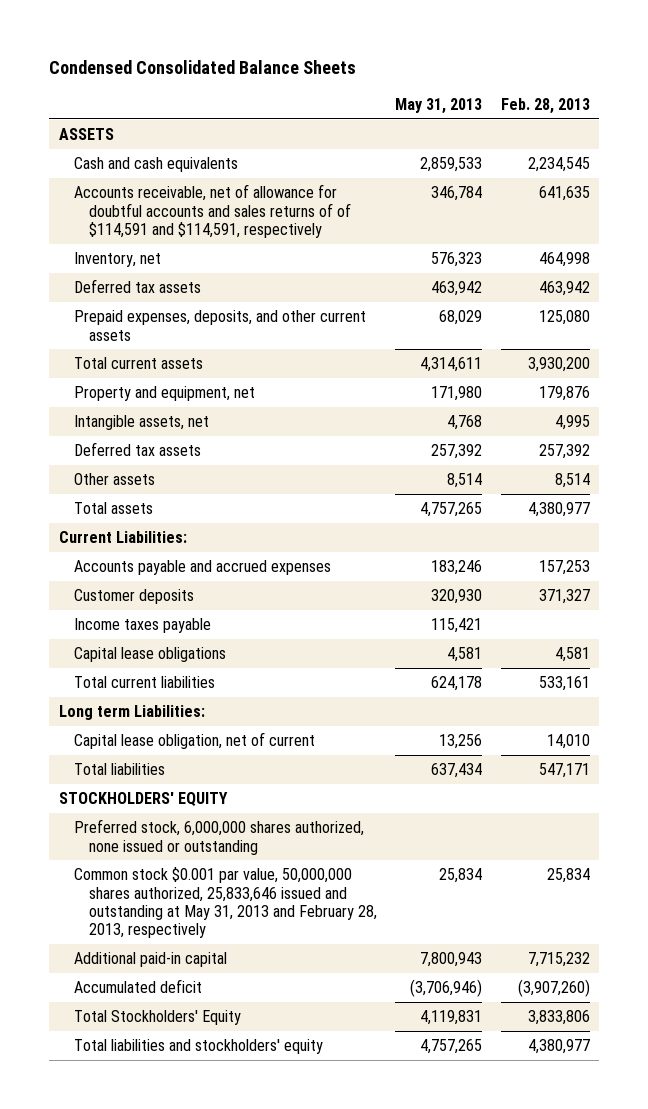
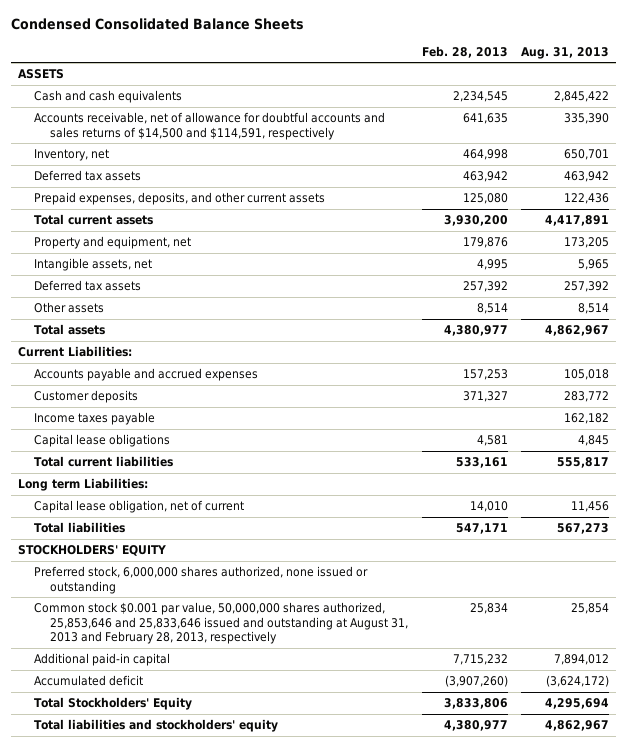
- | May 31, 2013 | Feb. 28, 2013
+ | Feb. 28, 2013 | Aug. 31, 2013
- Accounts receivable, net of allowance for doubtful accounts and sales returns of of $114,591 and $114,591, respectively | 346,784 | 641,635
+ Accounts receivable, net of allowance for doubtful accounts and sales returns of $14,500 and $114,591, respectively | 641,635 | 335,390
- Common stock $0.001 par value, 50,000,000 shares authorized, 25,833,646 issued and outstanding at May 31, 2013 and February 28, 2013, respectively | 25,834 | 25,834
+ Common stock $0.001 par value, 50,000,000 shares authorized, 25,853,646 and 25,833,646 issued and outstanding at August 31, 2013 and February 28, 2013, respectively | 25,834 | 25,854

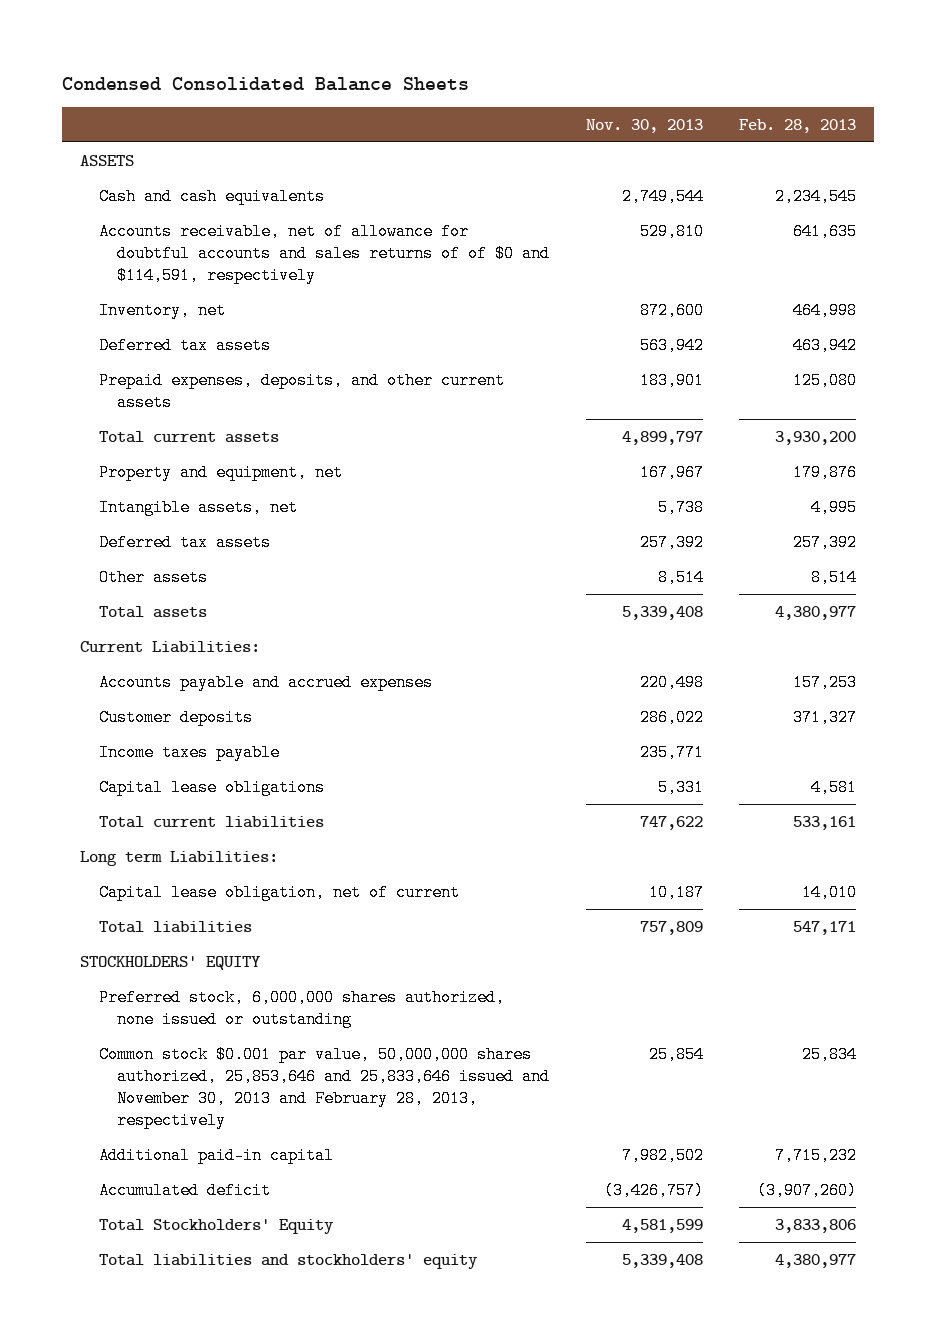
- | Feb. 28, 2013 | Aug. 31, 2013
+ | Nov. 30, 2013 | Feb. 28, 2013
- Accounts receivable, net of allowance for doubtful accounts and sales returns of $14,500 and $114,591, respectively | 641,635 | 335,390
+ Accounts receivable, net of allowance for doubtful accounts and sales returns of of $0 and $114,591, respectively | 529,810 | 641,635
- Common stock $0.001 par value, 50,000,000 shares authorized, 25,853,646 and 25,833,646 issued and outstanding at August 31, 2013 and February 28, 2013, respectively | 25,834 | 25,854
+ Common stock $0.001 par value, 50,000,000 shares authorized, 25,853,646 and 25,833,646 issued and November 30, 2013 and February 28, 2013, respectively | 25,854 | 25,834

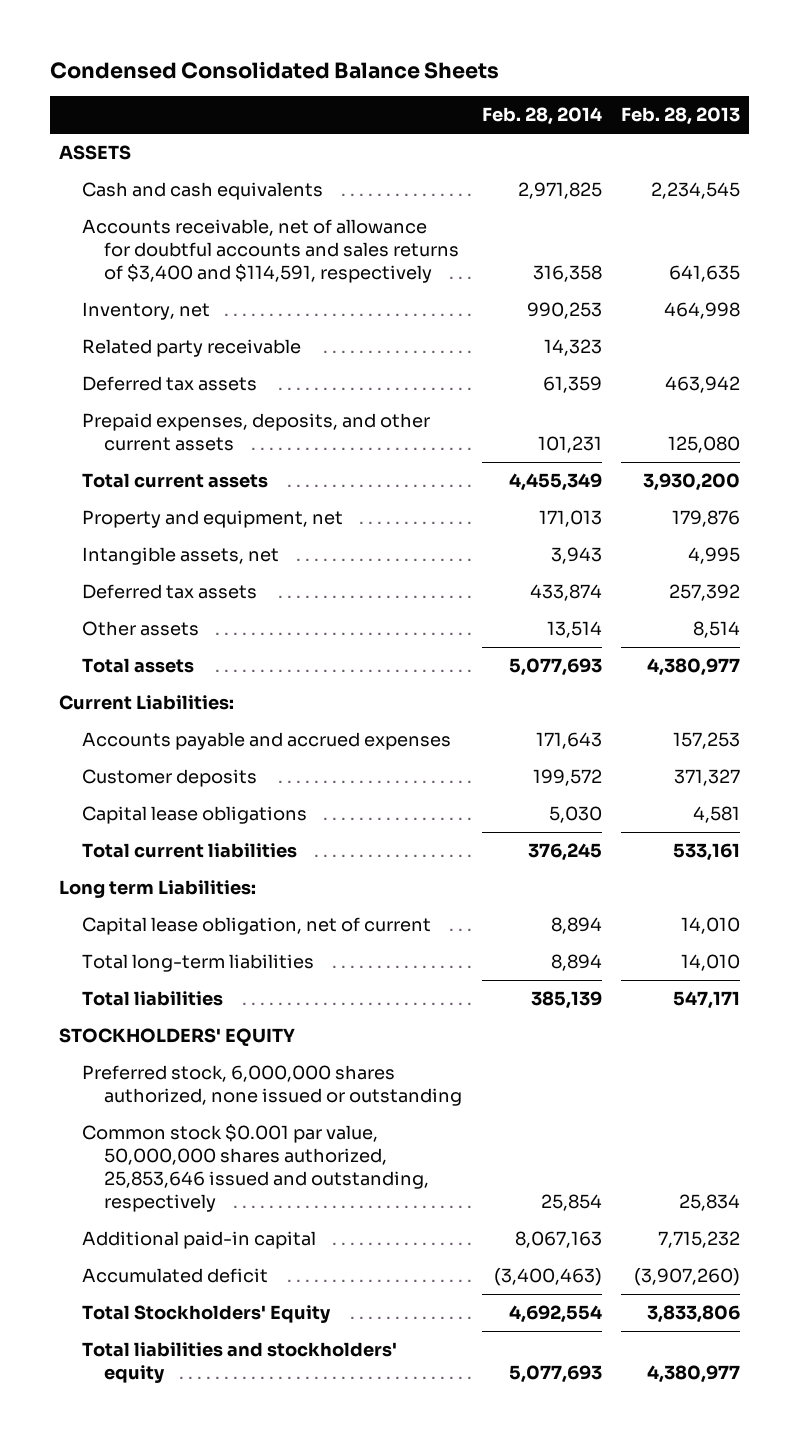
- | Nov. 30, 2013 | Feb. 28, 2013
+ | Feb. 28, 2014 | Feb. 28, 2013
- Accounts receivable, net of allowance for doubtful accounts and sales returns of of $0 and $114,591, respectively | 529,810 | 641,635
+ Accounts receivable, net of allowance for doubtful accounts and sales returns of $3,400 and $114,591, respectively | 316,358 | 641,635
+ Related party receivable | 14,323 |
- Income taxes payable | 235,771 |
+ Total long-term liabilities | 8,894 | 14,010
- Common stock $0.001 par value, 50,000,000 shares authorized, 25,853,646 and 25,833,646 issued and November 30, 2013 and February 28, 2013, respectively | 25,854 | 25,834
+ Common stock $0.001 par value, 50,000,000 shares authorized, 25,853,646 issued and outstanding, respectively | 25,854 | 25,834

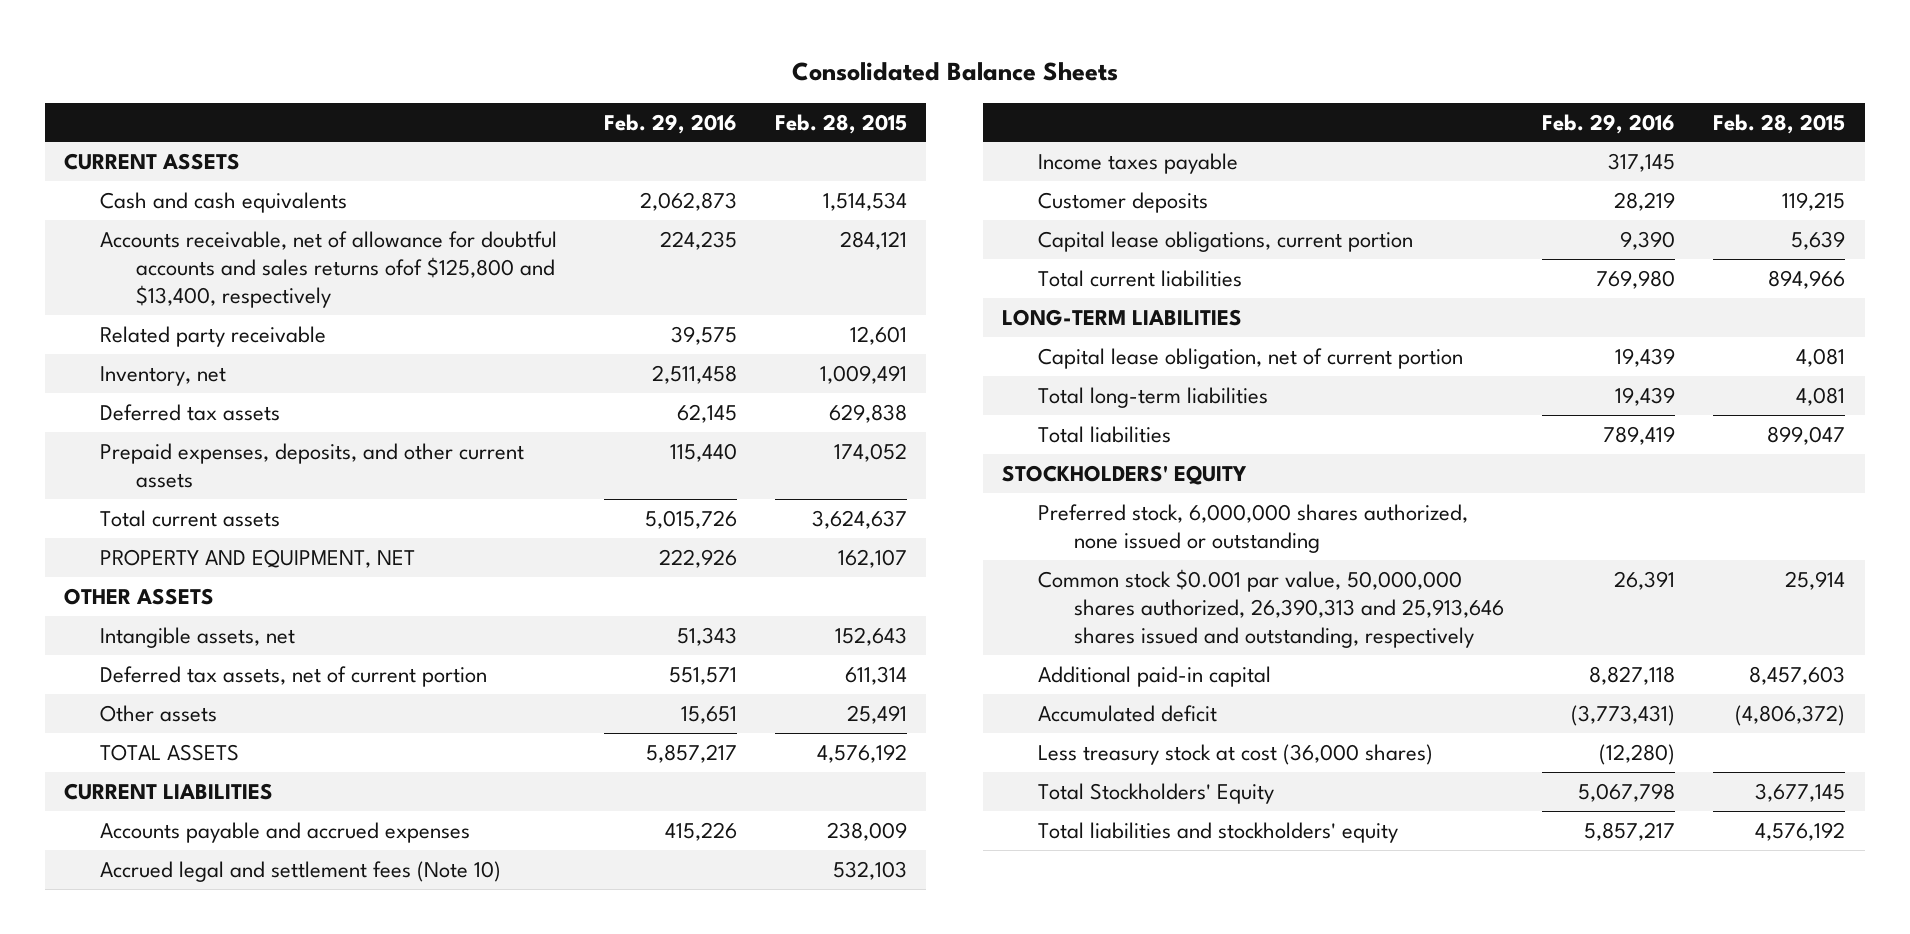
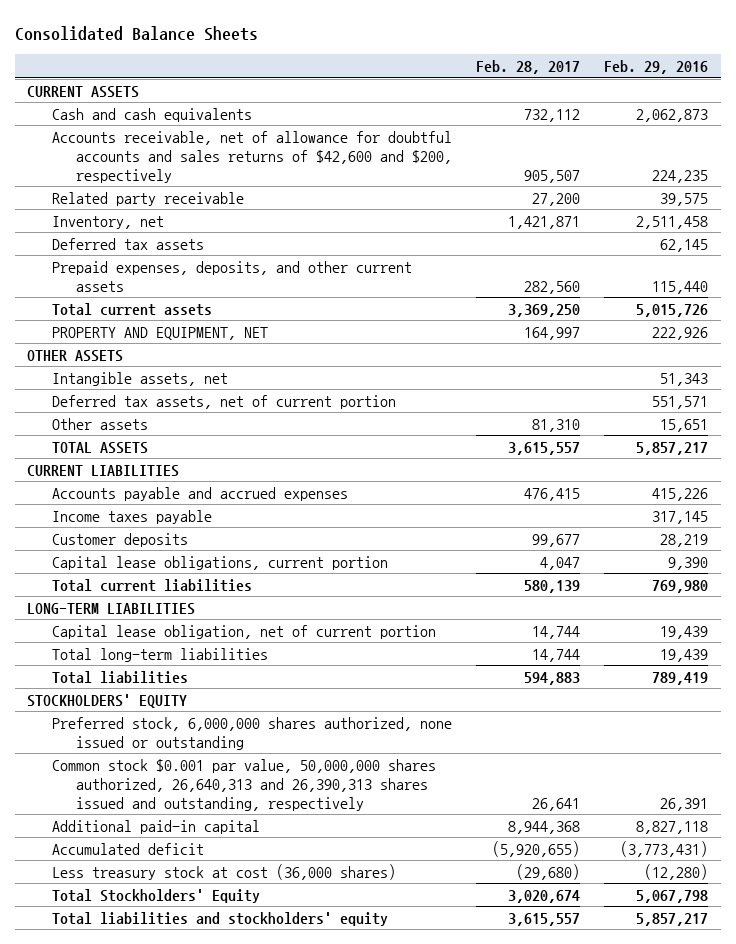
- | Feb. 29, 2016 | Feb. 28, 2015
+ | Feb. 28, 2017 | Feb. 29, 2016
- Accounts receivable, net of allowance for doubtful accounts and sales returns ofof $125,800 and $13,400, respectively | 224,235 | 284,121
+ Accounts receivable, net of allowance for doubtful accounts and sales returns of $42,600 and $200, respectively | 905,507 | 224,235
- Accrued legal and settlement fees (Note 10) | | 532,103
- Common stock $0.001 par value, 50,000,000 shares authorized, 26,390,313 and 25,913,646 shares issued and outstanding, respectively | 26,391 | 25,914
+ Common stock $0.001 par value, 50,000,000 shares authorized, 26,640,313 and 26,390,313 shares issued and outstanding, respectively | 26,641 | 26,391

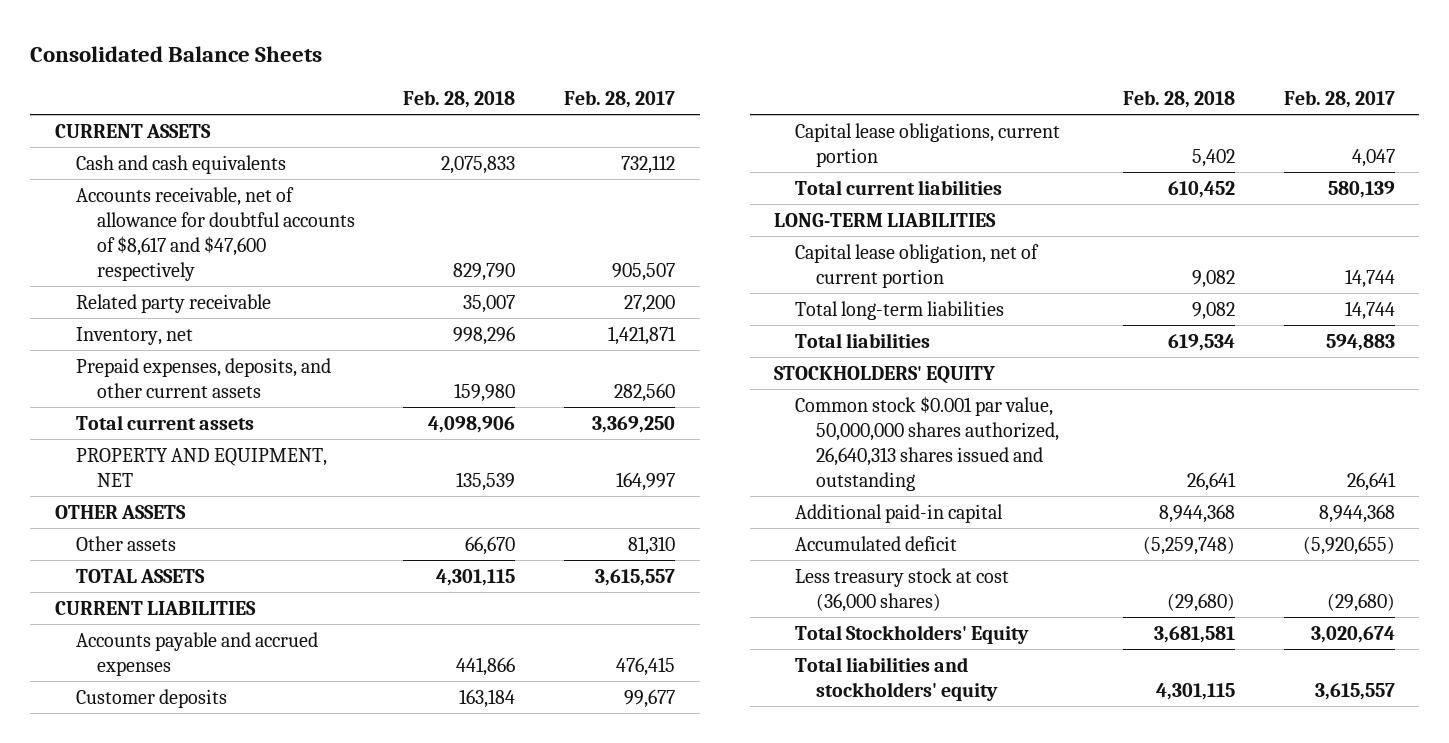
- | Feb. 28, 2017 | Feb. 29, 2016
+ | Feb. 28, 2018 | Feb. 28, 2017
- Accounts receivable, net of allowance for doubtful accounts and sales returns of $42,600 and $200, respectively | 905,507 | 224,235
+ Accounts receivable, net of allowance for doubtful accounts of $8,617 and $47,600 respectively | 829,790 | 905,507
- Deferred tax assets | | 62,145
- Intangible assets, net | | 51,343
- Deferred tax assets, net of current portion | | 551,571
- Income taxes payable | | 317,145
- Preferred stock, 6,000,000 shares authorized, none issued or outstanding
- Common stock $0.001 par value, 50,000,000 shares authorized, 26,640,313 and 26,390,313 shares issued and outstanding, respectively | 26,641 | 26,391
+ Common stock $0.001 par value, 50,000,000 shares authorized, 26,640,313 shares issued and outstanding | 26,641 | 26,641

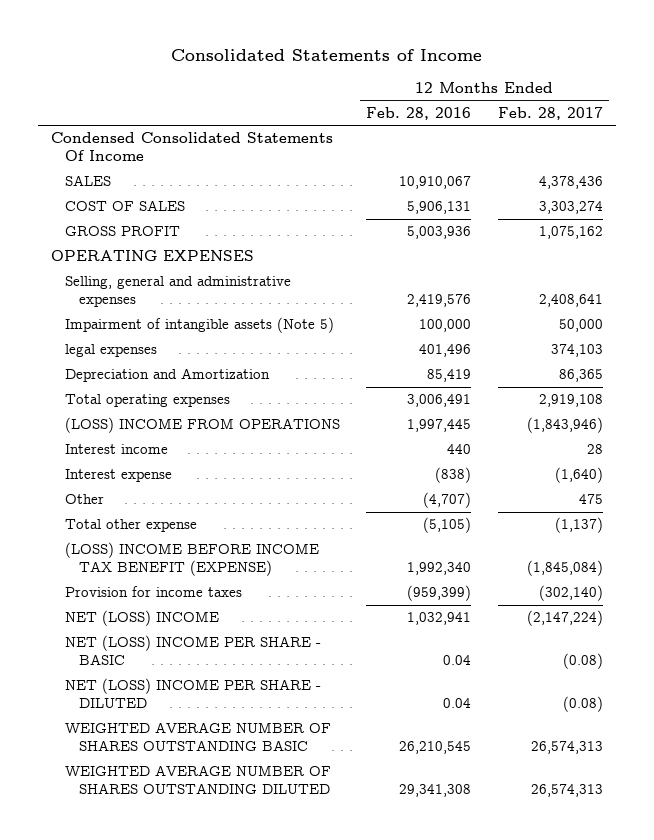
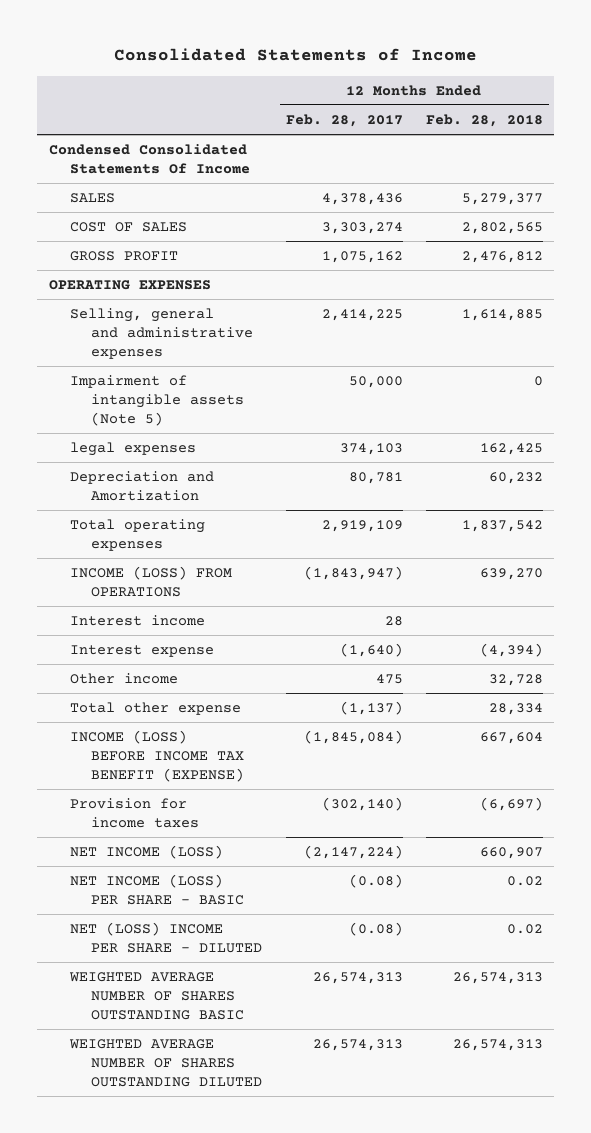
- | 12 Months Ended Feb. 28, 2016 | 12 Months Ended Feb. 28, 2017
+ | 12 Months Ended Feb. 28, 2017 | 12 Months Ended Feb. 28, 2018
- Selling, general and administrative expenses | 2,419,576 | 2,408,641
+ Selling, general and administrative expenses | 2,414,225 | 1,614,885
- Depreciation and Amortization | 85,419 | 86,365
- Total operating expenses | 3,006,491 | 2,919,108
- (LOSS) INCOME FROM OPERATIONS | 1,997,445 | (1,843,946)
+ Depreciation and Amortization | 80,781 | 60,232
+ Total operating expenses | 2,919,109 | 1,837,542
+ INCOME (LOSS) FROM OPERATIONS | (1,843,947) | 639,270
- Other | (4,707) | 475
+ Other income | 475 | 32,728
- (LOSS) INCOME BEFORE INCOME TAX BENEFIT (EXPENSE) | 1,992,340 | (1,845,084)
+ INCOME (LOSS) BEFORE INCOME TAX BENEFIT (EXPENSE) | (1,845,084) | 667,604
- NET (LOSS) INCOME | 1,032,941 | (2,147,224)
- NET (LOSS) INCOME PER SHARE - BASIC | 0.04 | (0.08)
+ NET INCOME (LOSS) | (2,147,224) | 660,907
+ NET INCOME (LOSS) PER SHARE - BASIC | (0.08) | 0.02

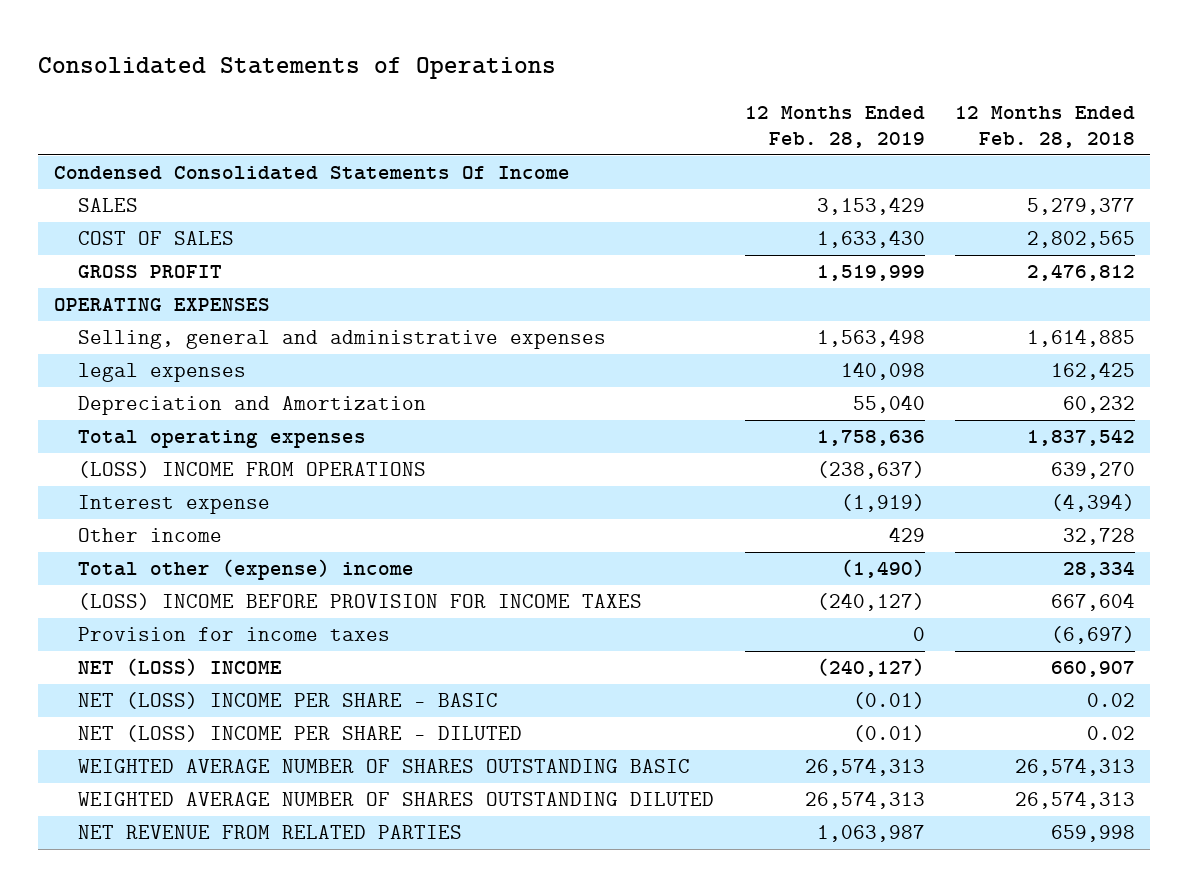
- Consolidated Statements of Income
+ Consolidated Statements of Operations
- | 12 Months Ended Feb. 28, 2017 | 12 Months Ended Feb. 28, 2018
+ | 12 Months Ended Feb. 28, 2019 | 12 Months Ended Feb. 28, 2018
- Impairment of intangible assets (Note 5) | 50,000 | 0
- INCOME (LOSS) FROM OPERATIONS | (1,843,947) | 639,270
- Interest income | 28 |
+ (LOSS) INCOME FROM OPERATIONS | (238,637) | 639,270
- Total other expense | (1,137) | 28,334
- INCOME (LOSS) BEFORE INCOME TAX BENEFIT (EXPENSE) | (1,845,084) | 667,604
+ Total other (expense) income | (1,490) | 28,334
+ (LOSS) INCOME BEFORE PROVISION FOR INCOME TAXES | (240,127) | 667,604
- NET INCOME (LOSS) | (2,147,224) | 660,907
- NET INCOME (LOSS) PER SHARE - BASIC | (0.08) | 0.02
+ NET (LOSS) INCOME | (240,127) | 660,907
+ NET (LOSS) INCOME PER SHARE - BASIC | (0.01) | 0.02
+ NET REVENUE FROM RELATED PARTIES | 1,063,987 | 659,998

